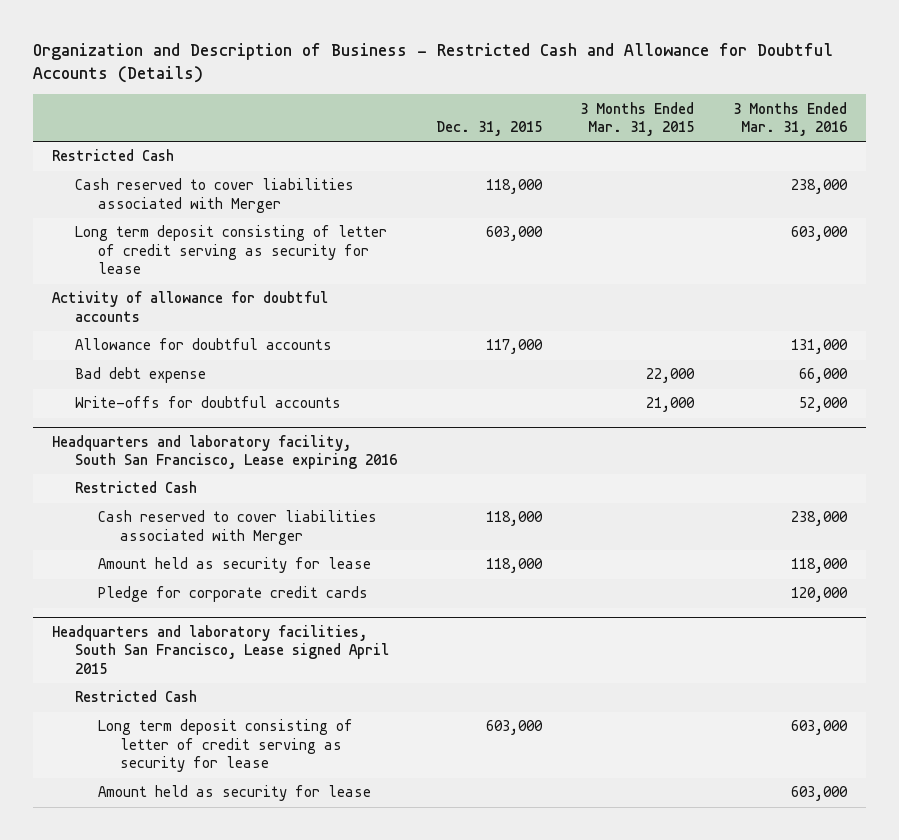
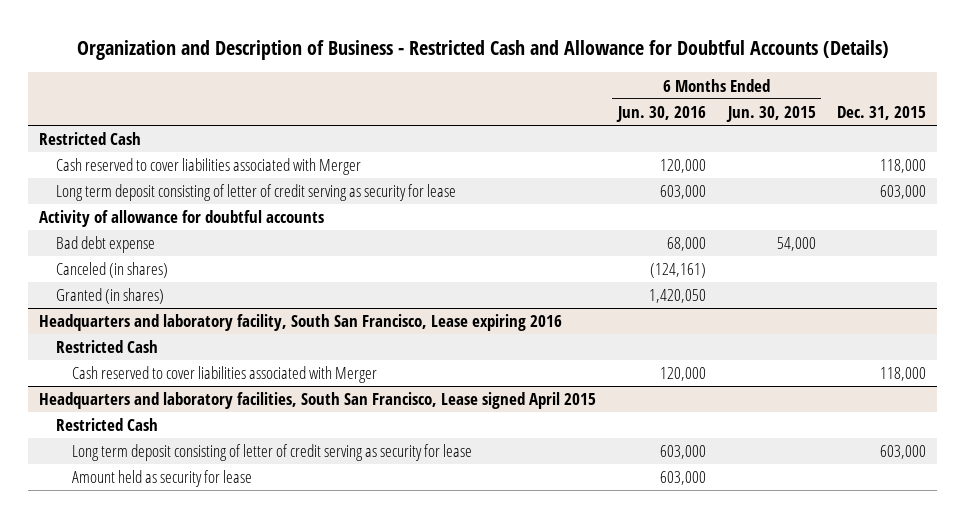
- | Dec. 31, 2015 | 3 Months Ended Mar. 31, 2015 | 3 Months Ended Mar. 31, 2016
+ | 6 Months Ended Jun. 30, 2016 | 6 Months Ended Jun. 30, 2015 | Dec. 31, 2015
- Allowance for doubtful accounts | 117,000 | | 131,000
- Write-offs for doubtful accounts | | 21,000 | 52,000
+ Canceled (in shares) | (124,161) | |
+ Granted (in shares) | 1,420,050 | |
@ Headquarters and laboratory facility, South San Francisco, Lease expiring 2016
- Amount held as security for lease | 118,000 | | 118,000
- Pledge for corporate credit cards | | | 120,000

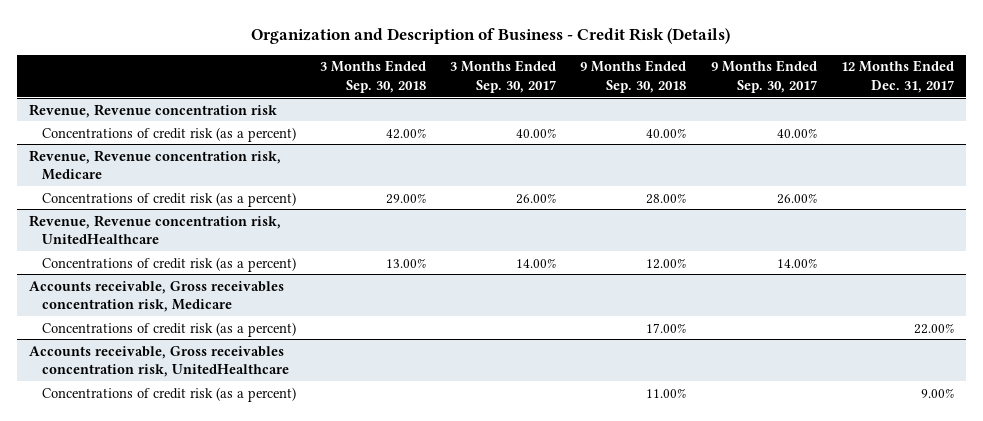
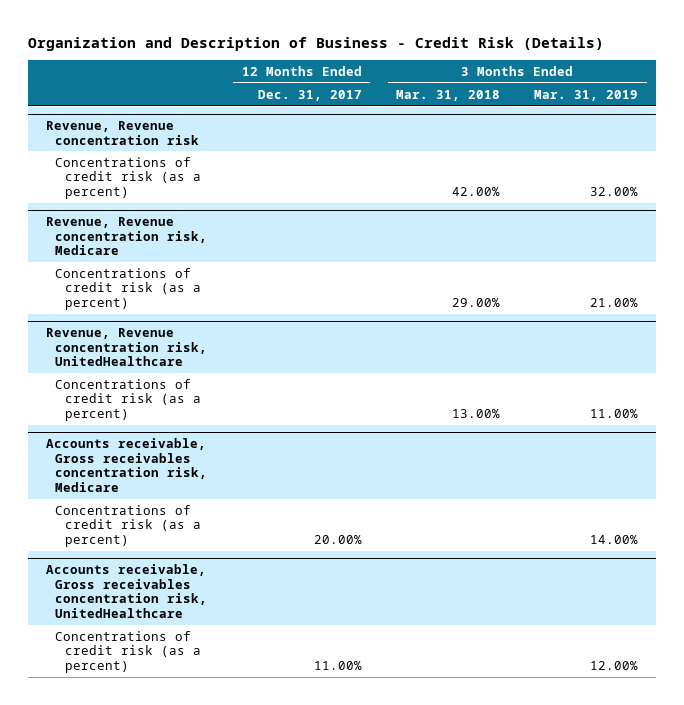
- | 3 Months Ended Sep. 30, 2018 | 3 Months Ended Sep. 30, 2017 | 9 Months Ended Sep. 30, 2018 | 9 Months Ended Sep. 30, 2017 | 12 Months Ended Dec. 31, 2017
+ | 12 Months Ended Dec. 31, 2017 | 3 Months Ended Mar. 31, 2018 | 3 Months Ended Mar. 31, 2019
@ Accounts receivable, Gross receivables concentration risk, Medicare
- Concentrations of credit risk (as a percent) | | | 17.00% | | 22.00%
+ Concentrations of credit risk (as a percent) | 20.00% | | 14.00%
@ Accounts receivable, Gross receivables concentration risk, UnitedHealthcare
- Concentrations of credit risk (as a percent) | | | 11.00% | | 9.00%
+ Concentrations of credit risk (as a percent) | 11.00% | | 12.00%

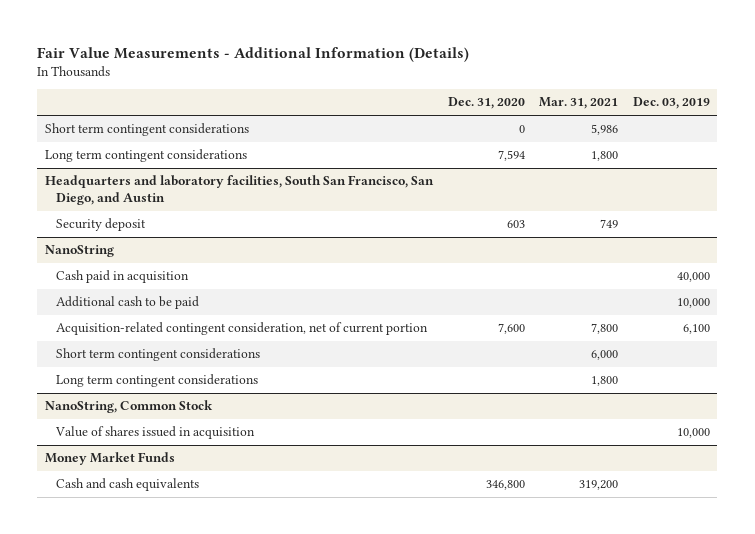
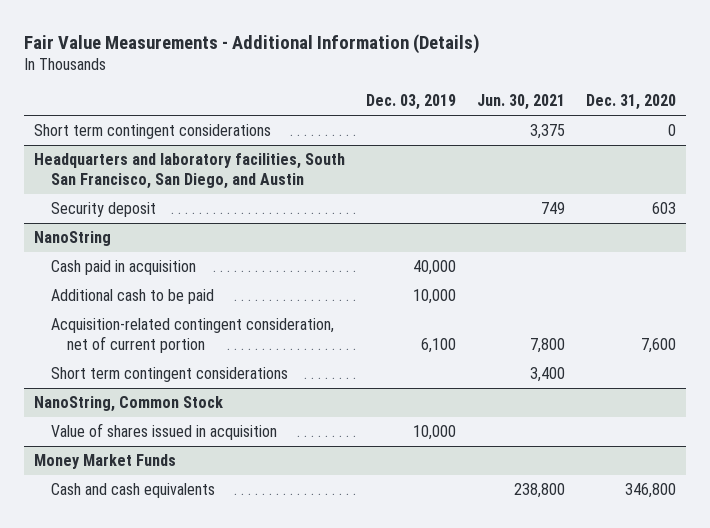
- | Dec. 31, 2020 | Mar. 31, 2021 | Dec. 03, 2019
+ | Dec. 03, 2019 | Jun. 30, 2021 | Dec. 31, 2020
- Long term contingent considerations | 7,594 | 1,800 |
@ NanoString
- Long term contingent considerations | | 1,800 |

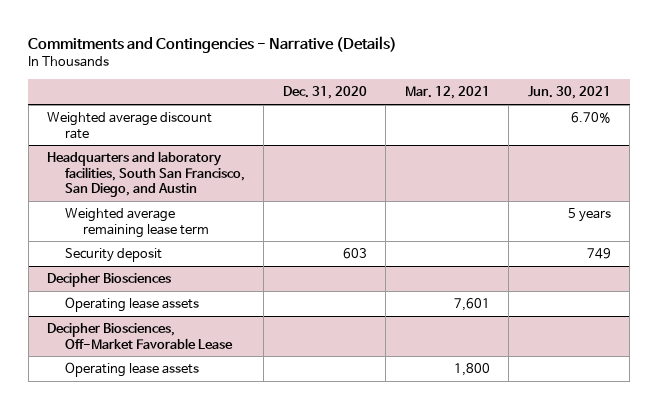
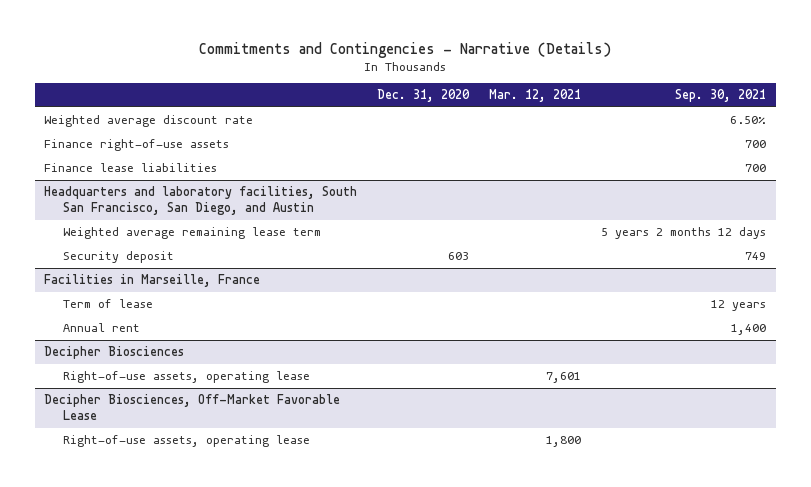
- | Dec. 31, 2020 | Mar. 12, 2021 | Jun. 30, 2021
+ | Dec. 31, 2020 | Mar. 12, 2021 | Sep. 30, 2021
+ Finance right-of-use assets | | | 700
+ Finance lease liabilities | | | 700
+ Facilities in Marseille, France
+ Term of lease | | | 12 years
+ Annual rent | | | 1,400
@ Decipher Biosciences
- Operating lease assets | | 7,601 |
+ Right-of-use assets, operating lease | | 7,601 |
@ Decipher Biosciences, Off-Market Favorable Lease
- Operating lease assets | | 1,800 |
+ Right-of-use assets, operating lease | | 1,800 |

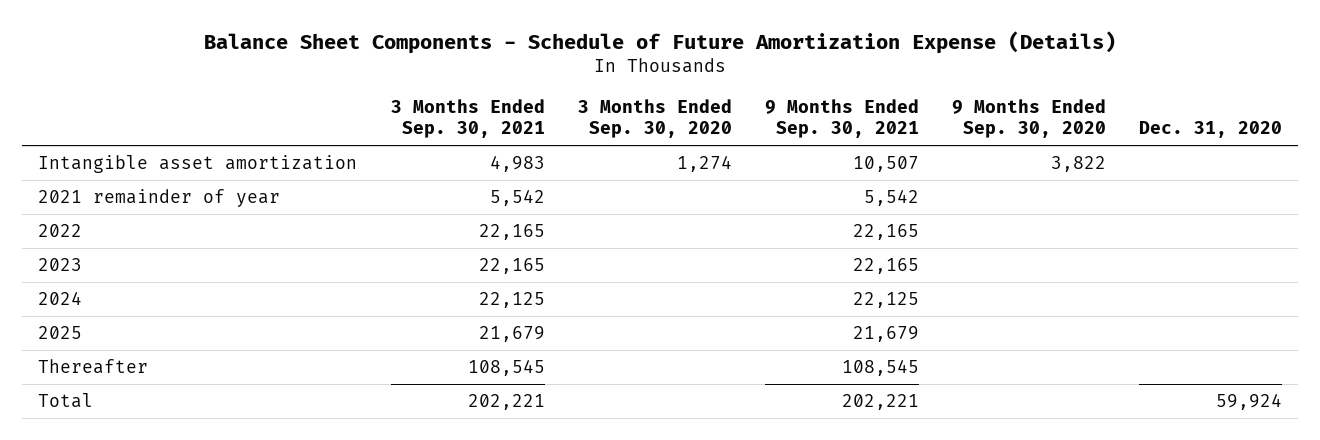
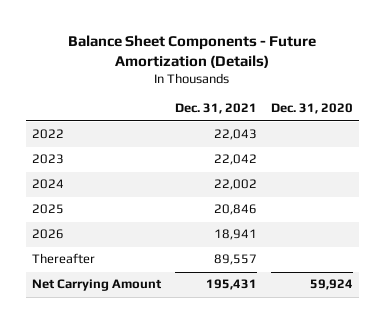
- Balance Sheet Components - Schedule of Future Amortization Expense (Details)
+ Balance Sheet Components - Future Amortization (Details)
- | 3 Months Ended Sep. 30, 2021 | 3 Months Ended Sep. 30, 2020 | 9 Months Ended Sep. 30, 2021 | 9 Months Ended Sep. 30, 2020 | Dec. 31, 2020
+ | Dec. 31, 2021 | Dec. 31, 2020
- Intangible asset amortization | 4,983 | 1,274 | 10,507 | 3,822 |
- 2021 remainder of year | 5,542 | | 5,542 | |
+ 2026 | 18,941 |
- Total | 202,221 | | 202,221 | | 59,924
+ Net Carrying Amount | 195,431 | 59,924

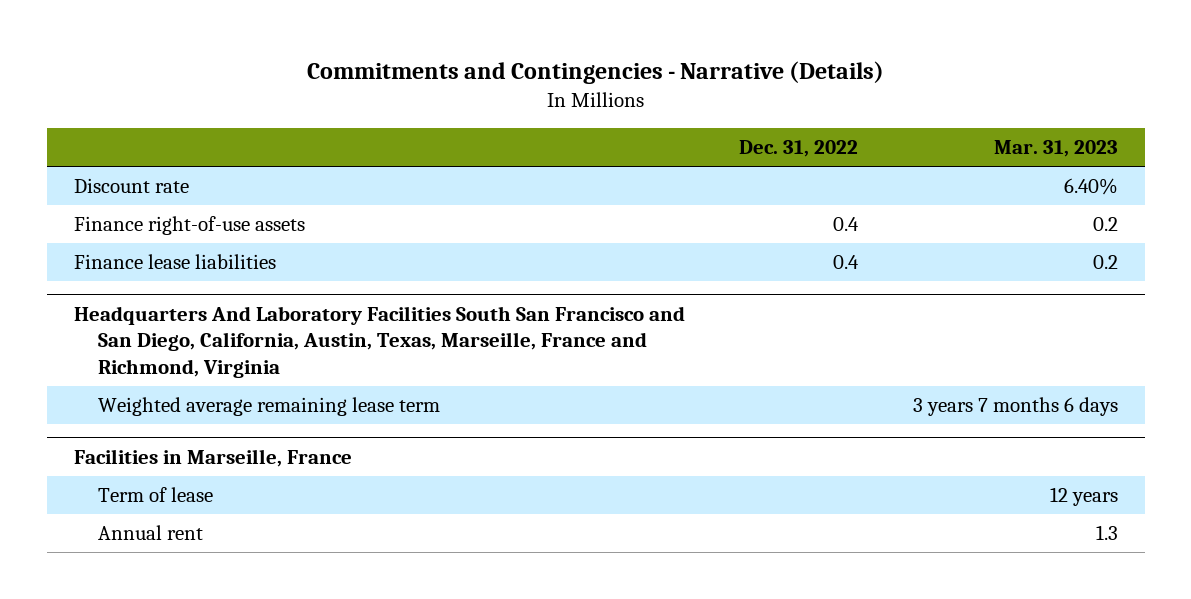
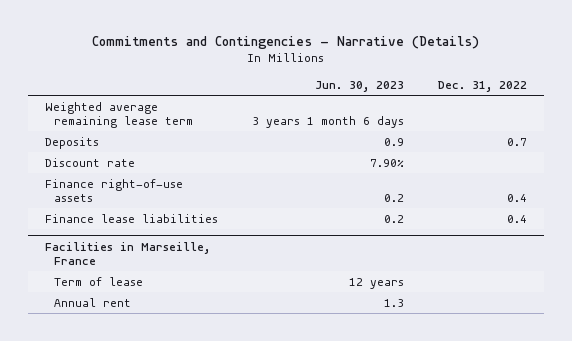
- | Dec. 31, 2022 | Mar. 31, 2023
+ | Jun. 30, 2023 | Dec. 31, 2022
+ Weighted average remaining lease term | 3 years 1 month 6 days |
+ Deposits | 0.9 | 0.7
- Headquarters And Laboratory Facilities South San Francisco and San Diego, California, Austin, Texas, Marseille, France and Richmond, Virginia
- Weighted average remaining lease term | | 3 years 7 months 6 days

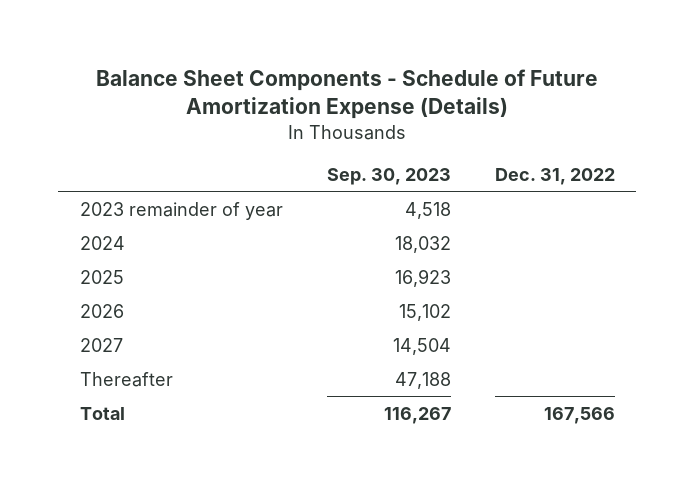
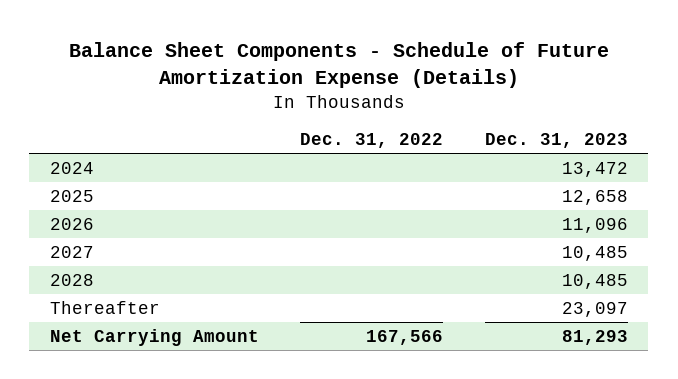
- | Sep. 30, 2023 | Dec. 31, 2022
+ | Dec. 31, 2022 | Dec. 31, 2023
- 2023 remainder of year | 4,518 |
+ 2028 | | 10,485
- Total | 116,267 | 167,566
+ Net Carrying Amount | 167,566 | 81,293

